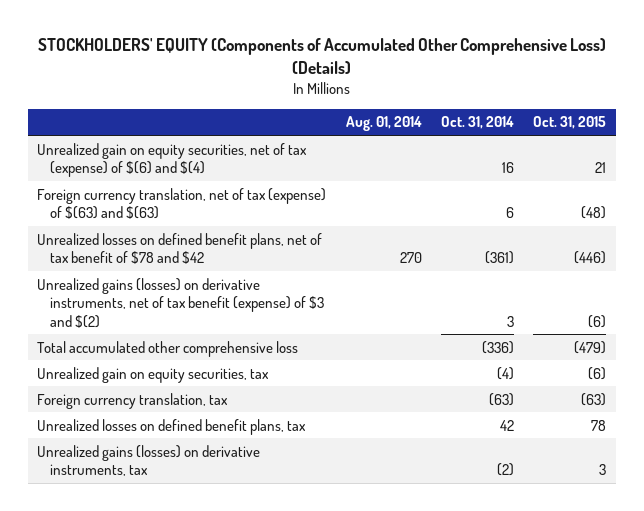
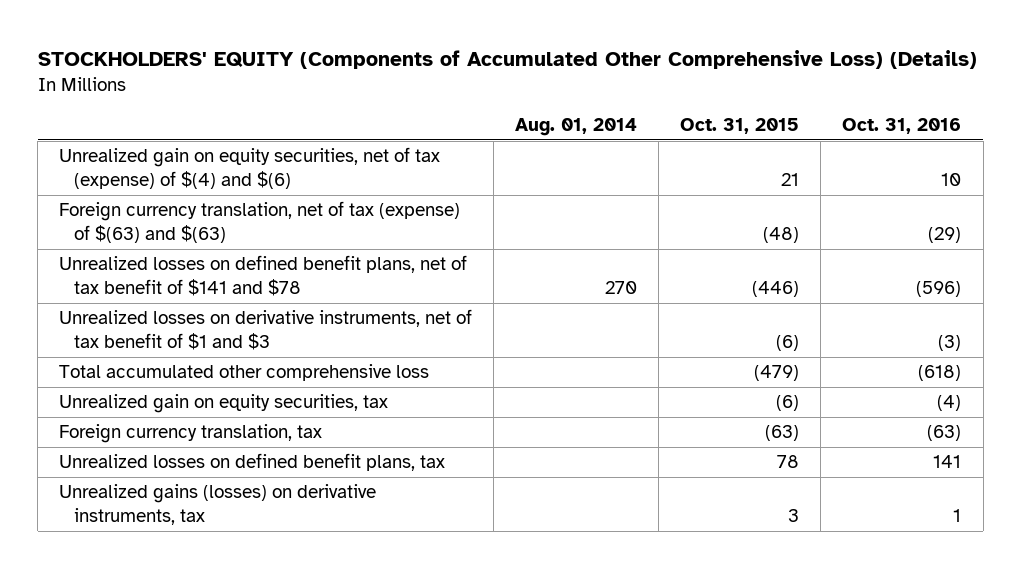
- | Aug. 01, 2014 | Oct. 31, 2014 | Oct. 31, 2015
+ | Aug. 01, 2014 | Oct. 31, 2015 | Oct. 31, 2016
- Unrealized gain on equity securities, net of tax (expense) of $(6) and $(4) | | 16 | 21
+ Unrealized gain on equity securities, net of tax (expense) of $(4) and $(6) | | 21 | 10
- Unrealized losses on defined benefit plans, net of tax benefit of $78 and $42 | 270 | (361) | (446)
- Unrealized gains (losses) on derivative instruments, net of tax benefit (expense) of $3 and $(2) | | 3 | (6)
+ Unrealized losses on defined benefit plans, net of tax benefit of $141 and $78 | 270 | (446) | (596)
+ Unrealized losses on derivative instruments, net of tax benefit of $1 and $3 | | (6) | (3)

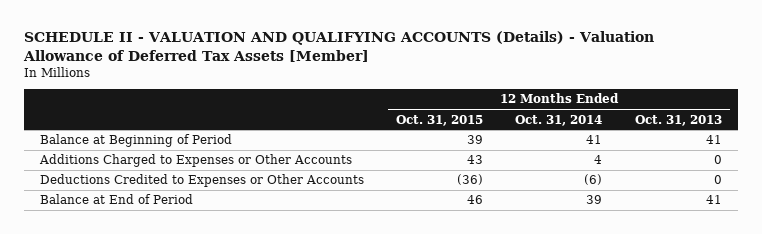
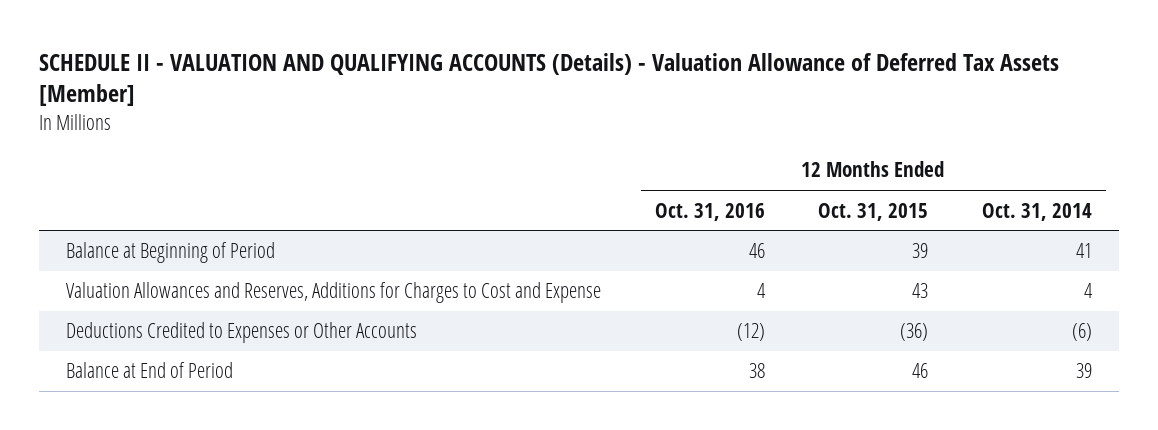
- | 12 Months Ended Oct. 31, 2015 | 12 Months Ended Oct. 31, 2014 | 12 Months Ended Oct. 31, 2013
+ | 12 Months Ended Oct. 31, 2016 | 12 Months Ended Oct. 31, 2015 | 12 Months Ended Oct. 31, 2014
- Additions Charged to Expenses or Other Accounts | 43 | 4 | 0
+ Valuation Allowances and Reserves, Additions for Charges to Cost and Expense | 4 | 43 | 4

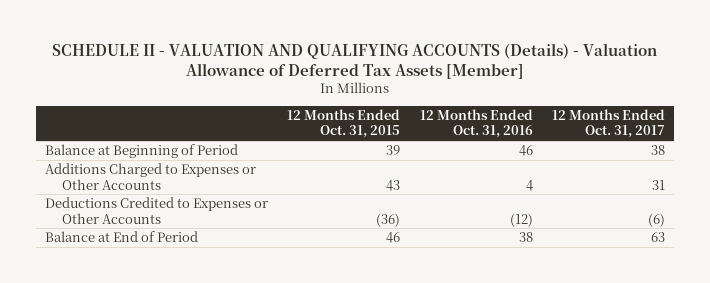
- | 12 Months Ended Oct. 31, 2016 | 12 Months Ended Oct. 31, 2015 | 12 Months Ended Oct. 31, 2014
+ | 12 Months Ended Oct. 31, 2015 | 12 Months Ended Oct. 31, 2016 | 12 Months Ended Oct. 31, 2017
- Valuation Allowances and Reserves, Additions for Charges to Cost and Expense | 4 | 43 | 4
+ Additions Charged to Expenses or Other Accounts | 43 | 4 | 31

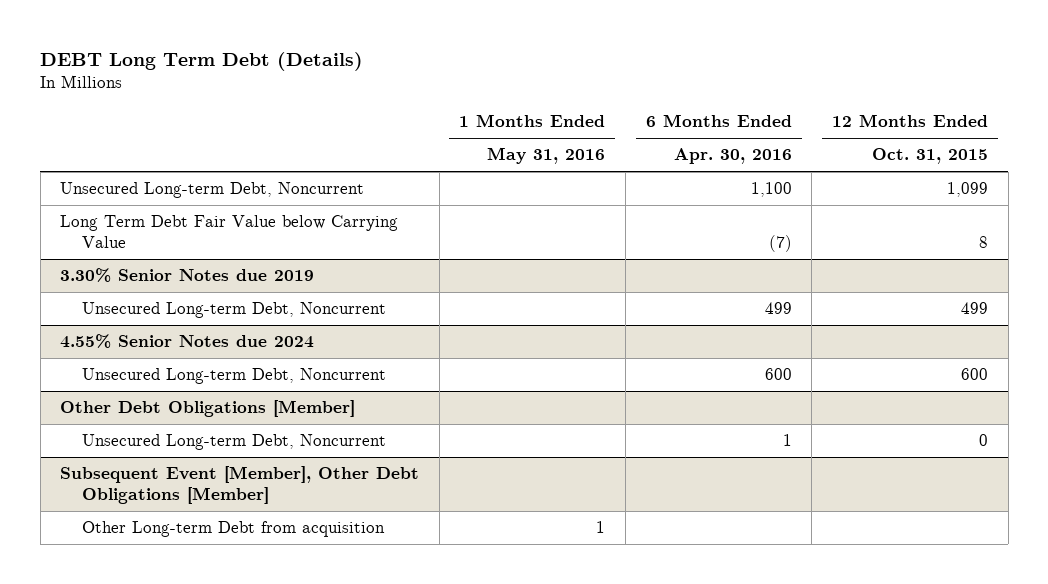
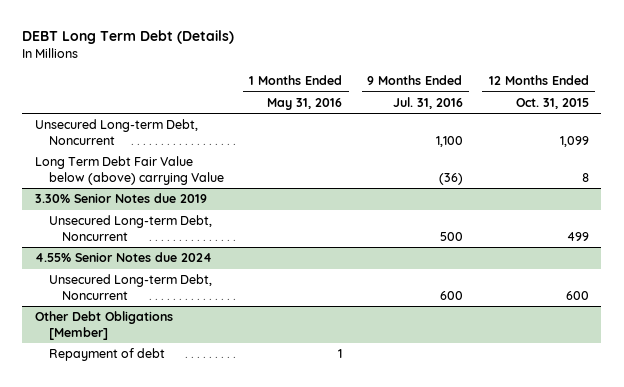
- | 1 Months Ended May 31, 2016 | 6 Months Ended Apr. 30, 2016 | 12 Months Ended Oct. 31, 2015
+ | 1 Months Ended May 31, 2016 | 9 Months Ended Jul. 31, 2016 | 12 Months Ended Oct. 31, 2015
- Long Term Debt Fair Value below Carrying Value | | (7) | 8
+ Long Term Debt Fair Value below (above) carrying Value | | (36) | 8
@ Other Debt Obligations [Member]
- Unsecured Long-term Debt, Noncurrent | | 1 | 0
- Subsequent Event [Member], Other Debt Obligations [Member]
- Other Long-term Debt from acquisition | 1 | |
@ Other Debt Obligations [Member]
+ Repayment of debt | 1 | |

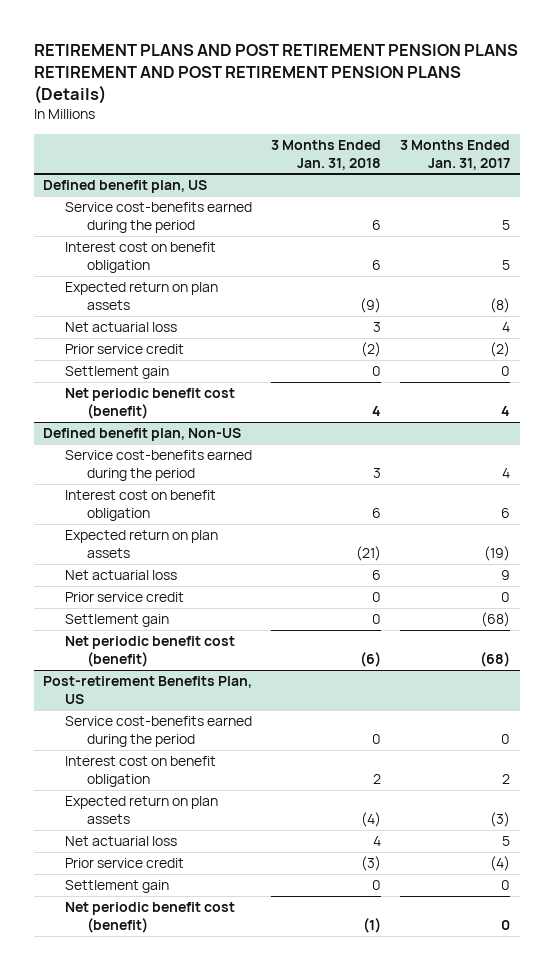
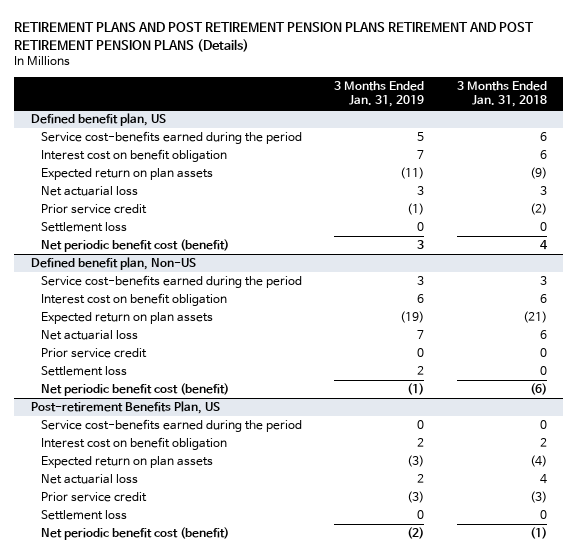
- | 3 Months Ended Jan. 31, 2018 | 3 Months Ended Jan. 31, 2017
+ | 3 Months Ended Jan. 31, 2019 | 3 Months Ended Jan. 31, 2018
@ Defined benefit plan, US
- Settlement gain | 0 | 0
+ Settlement loss | 0 | 0
@ Defined benefit plan, Non-US
- Settlement gain | 0 | (68)
+ Settlement loss | 2 | 0
@ Post-retirement Benefits Plan, US
- Settlement gain | 0 | 0
+ Settlement loss | 0 | 0

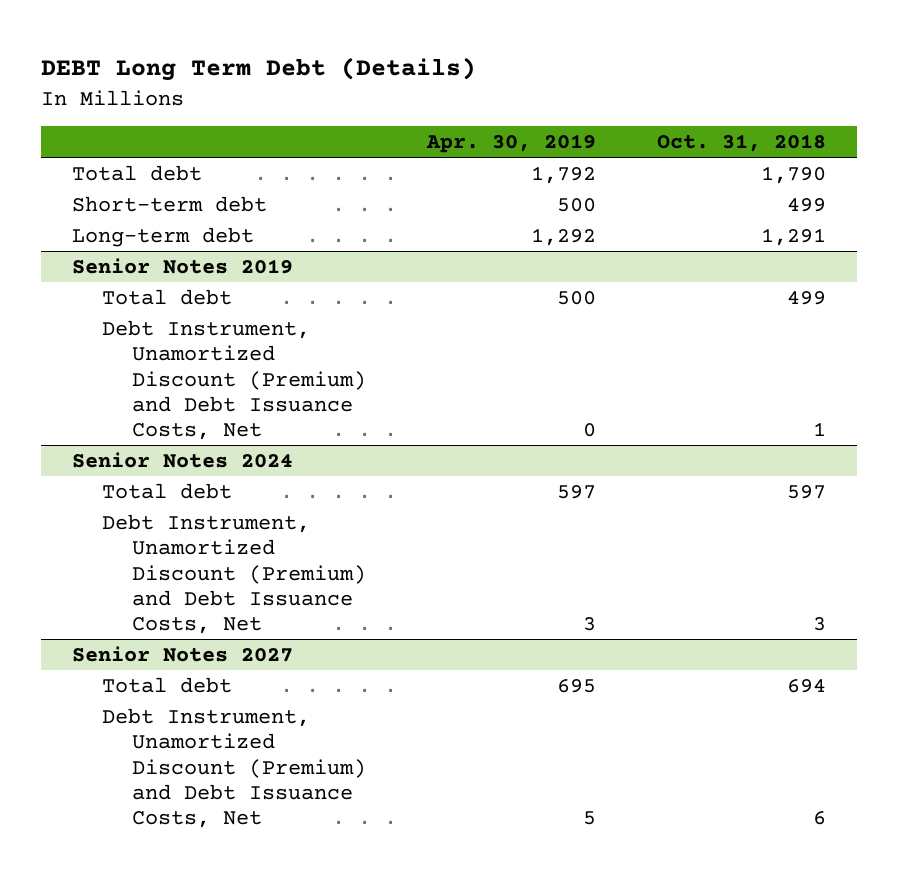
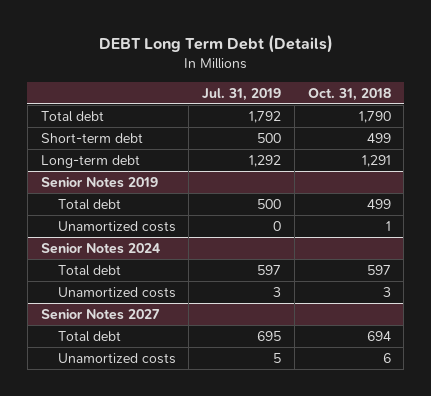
- | Apr. 30, 2019 | Oct. 31, 2018
+ | Jul. 31, 2019 | Oct. 31, 2018
@ Senior Notes 2019
- Debt Instrument, Unamortized Discount (Premium) and Debt Issuance Costs, Net | 0 | 1
+ Unamortized costs | 0 | 1
@ Senior Notes 2024
- Debt Instrument, Unamortized Discount (Premium) and Debt Issuance Costs, Net | 3 | 3
+ Unamortized costs | 3 | 3
@ Senior Notes 2027
- Debt Instrument, Unamortized Discount (Premium) and Debt Issuance Costs, Net | 5 | 6
+ Unamortized costs | 5 | 6

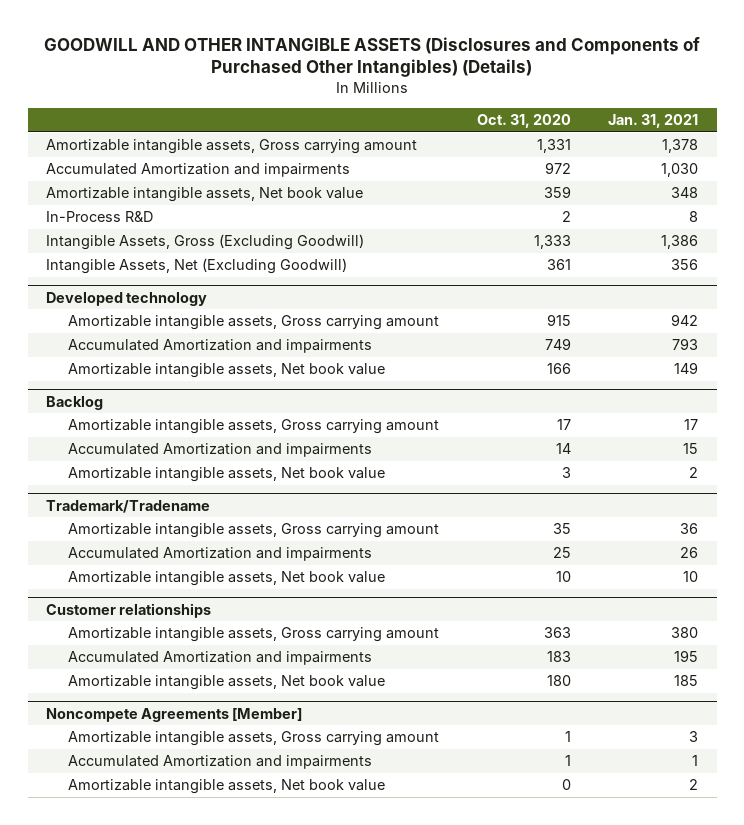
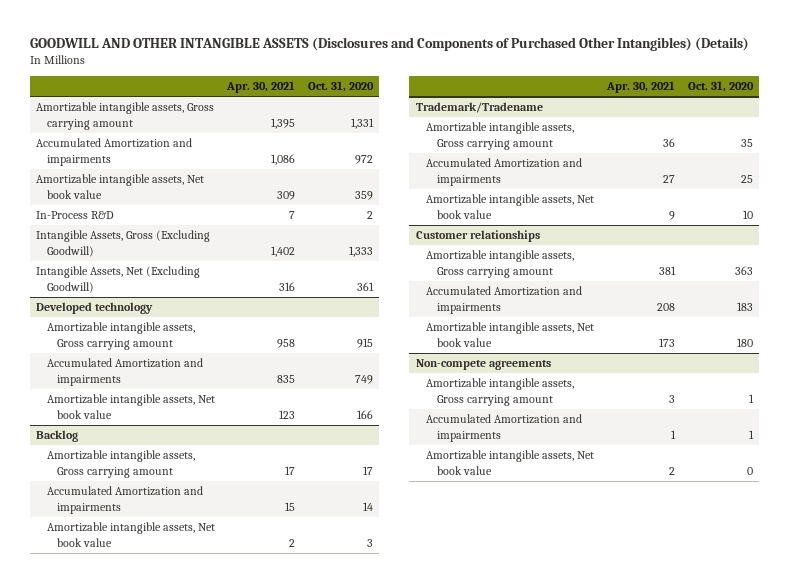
- | Oct. 31, 2020 | Jan. 31, 2021
+ | Apr. 30, 2021 | Oct. 31, 2020
- Noncompete Agreements [Member]
+ Non-compete agreements

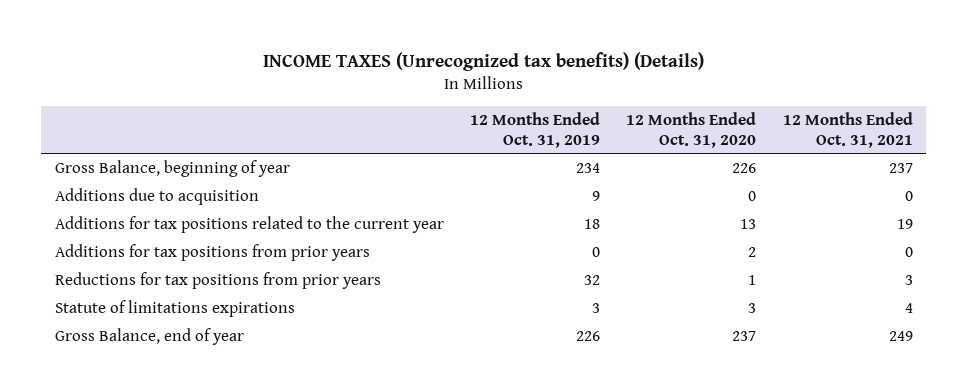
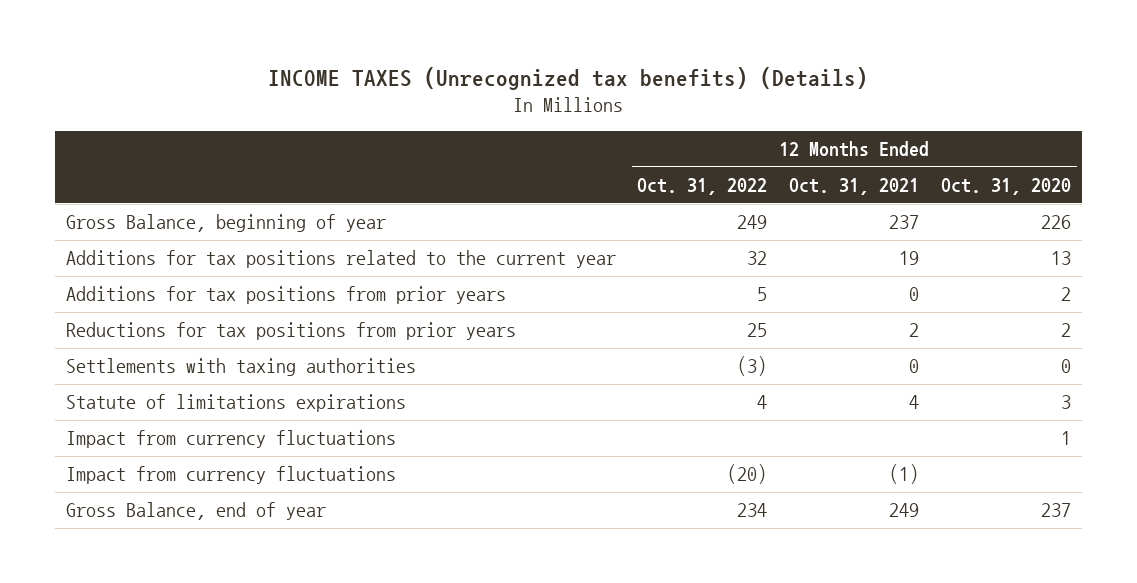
- | 12 Months Ended Oct. 31, 2019 | 12 Months Ended Oct. 31, 2020 | 12 Months Ended Oct. 31, 2021
+ | 12 Months Ended Oct. 31, 2022 | 12 Months Ended Oct. 31, 2021 | 12 Months Ended Oct. 31, 2020
- Additions due to acquisition | 9 | 0 | 0
- Reductions for tax positions from prior years | 32 | 1 | 3
+ Reductions for tax positions from prior years | 25 | 2 | 2
+ Settlements with taxing authorities | (3) | 0 | 0
+ Impact from currency fluctuations | | | 1
+ Impact from currency fluctuations | (20) | (1) |

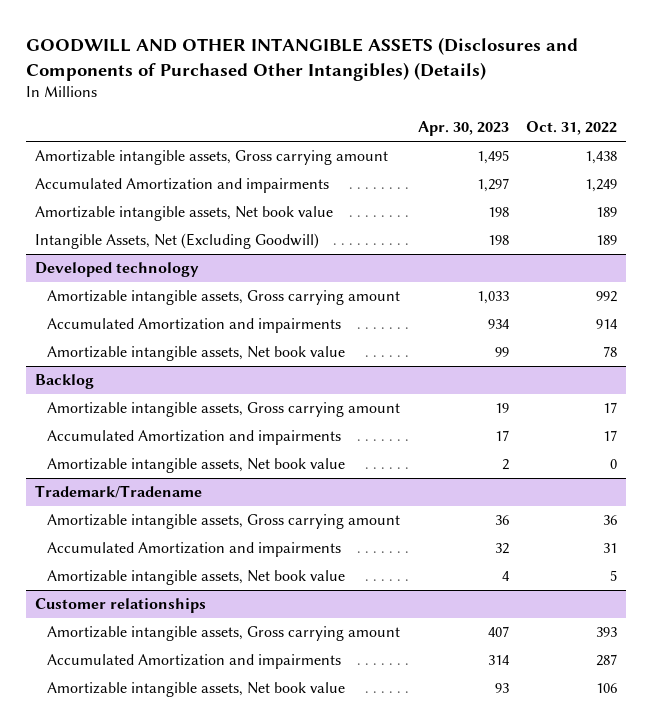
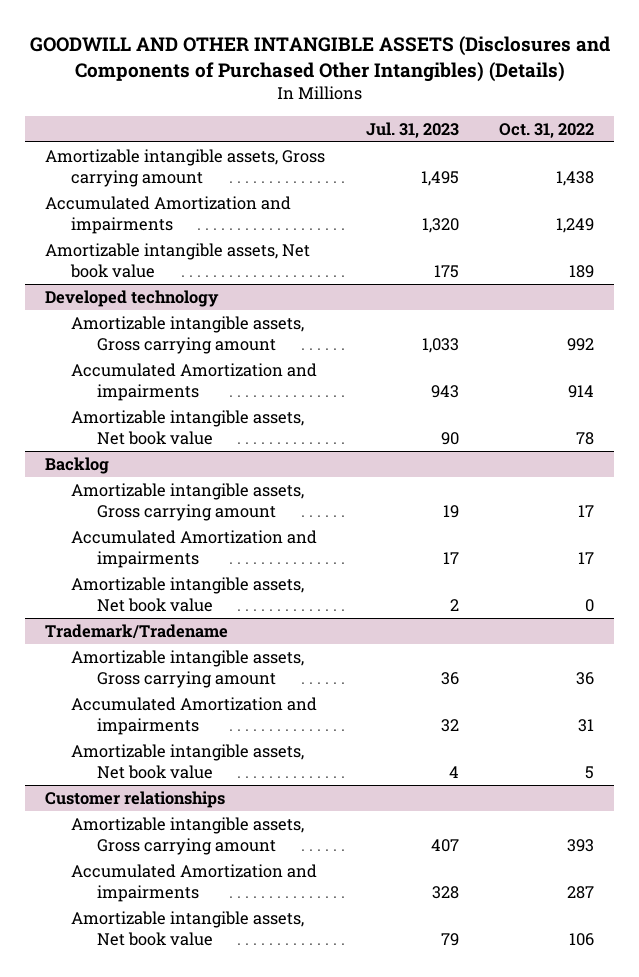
- | Apr. 30, 2023 | Oct. 31, 2022
+ | Jul. 31, 2023 | Oct. 31, 2022
- Intangible Assets, Net (Excluding Goodwill) | 198 | 189

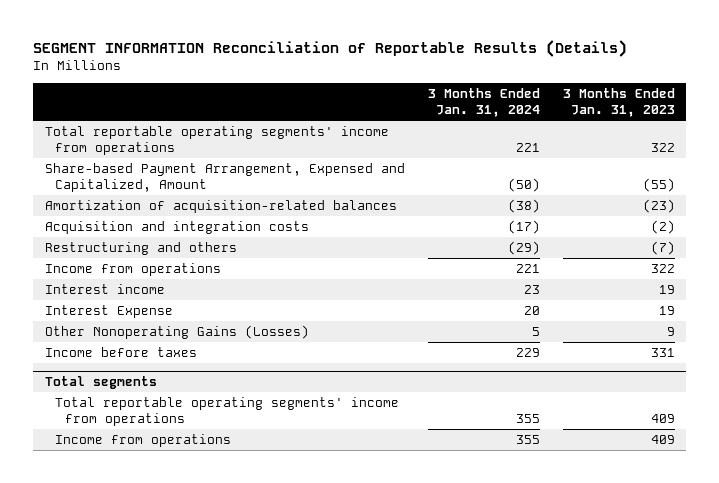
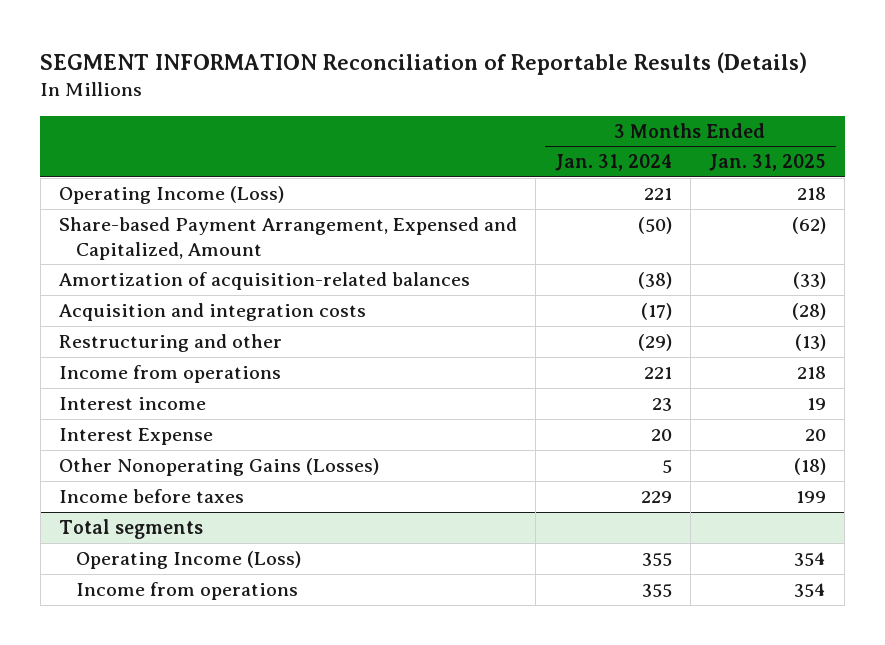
- | 3 Months Ended Jan. 31, 2024 | 3 Months Ended Jan. 31, 2023
+ | 3 Months Ended Jan. 31, 2024 | 3 Months Ended Jan. 31, 2025
- Total reportable operating segments' income from operations | 221 | 322
+ Operating Income (Loss) | 221 | 218
- Restructuring and others | (29) | (7)
+ Restructuring and other | (29) | (13)
@ Total segments
- Total reportable operating segments' income from operations | 355 | 409
+ Operating Income (Loss) | 355 | 354

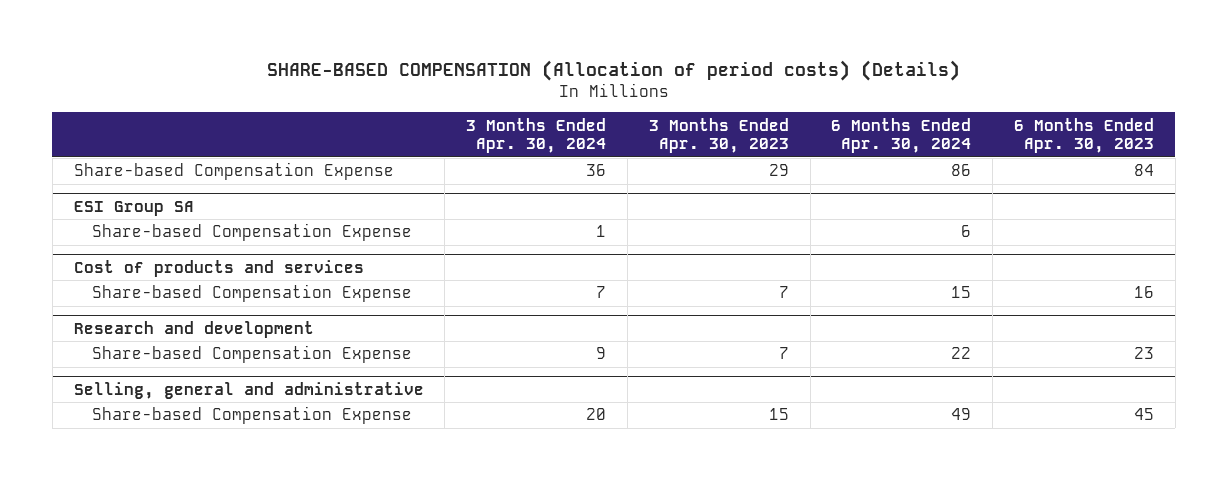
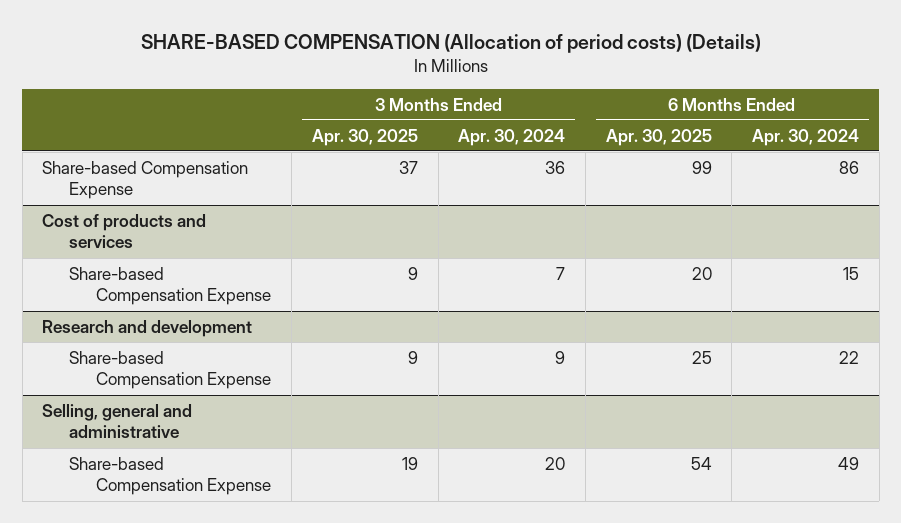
- | 3 Months Ended Apr. 30, 2024 | 3 Months Ended Apr. 30, 2023 | 6 Months Ended Apr. 30, 2024 | 6 Months Ended Apr. 30, 2023
+ | 3 Months Ended Apr. 30, 2025 | 3 Months Ended Apr. 30, 2024 | 6 Months Ended Apr. 30, 2025 | 6 Months Ended Apr. 30, 2024
- ESI Group SA
- Share-based Compensation Expense | 1 | | 6 |

